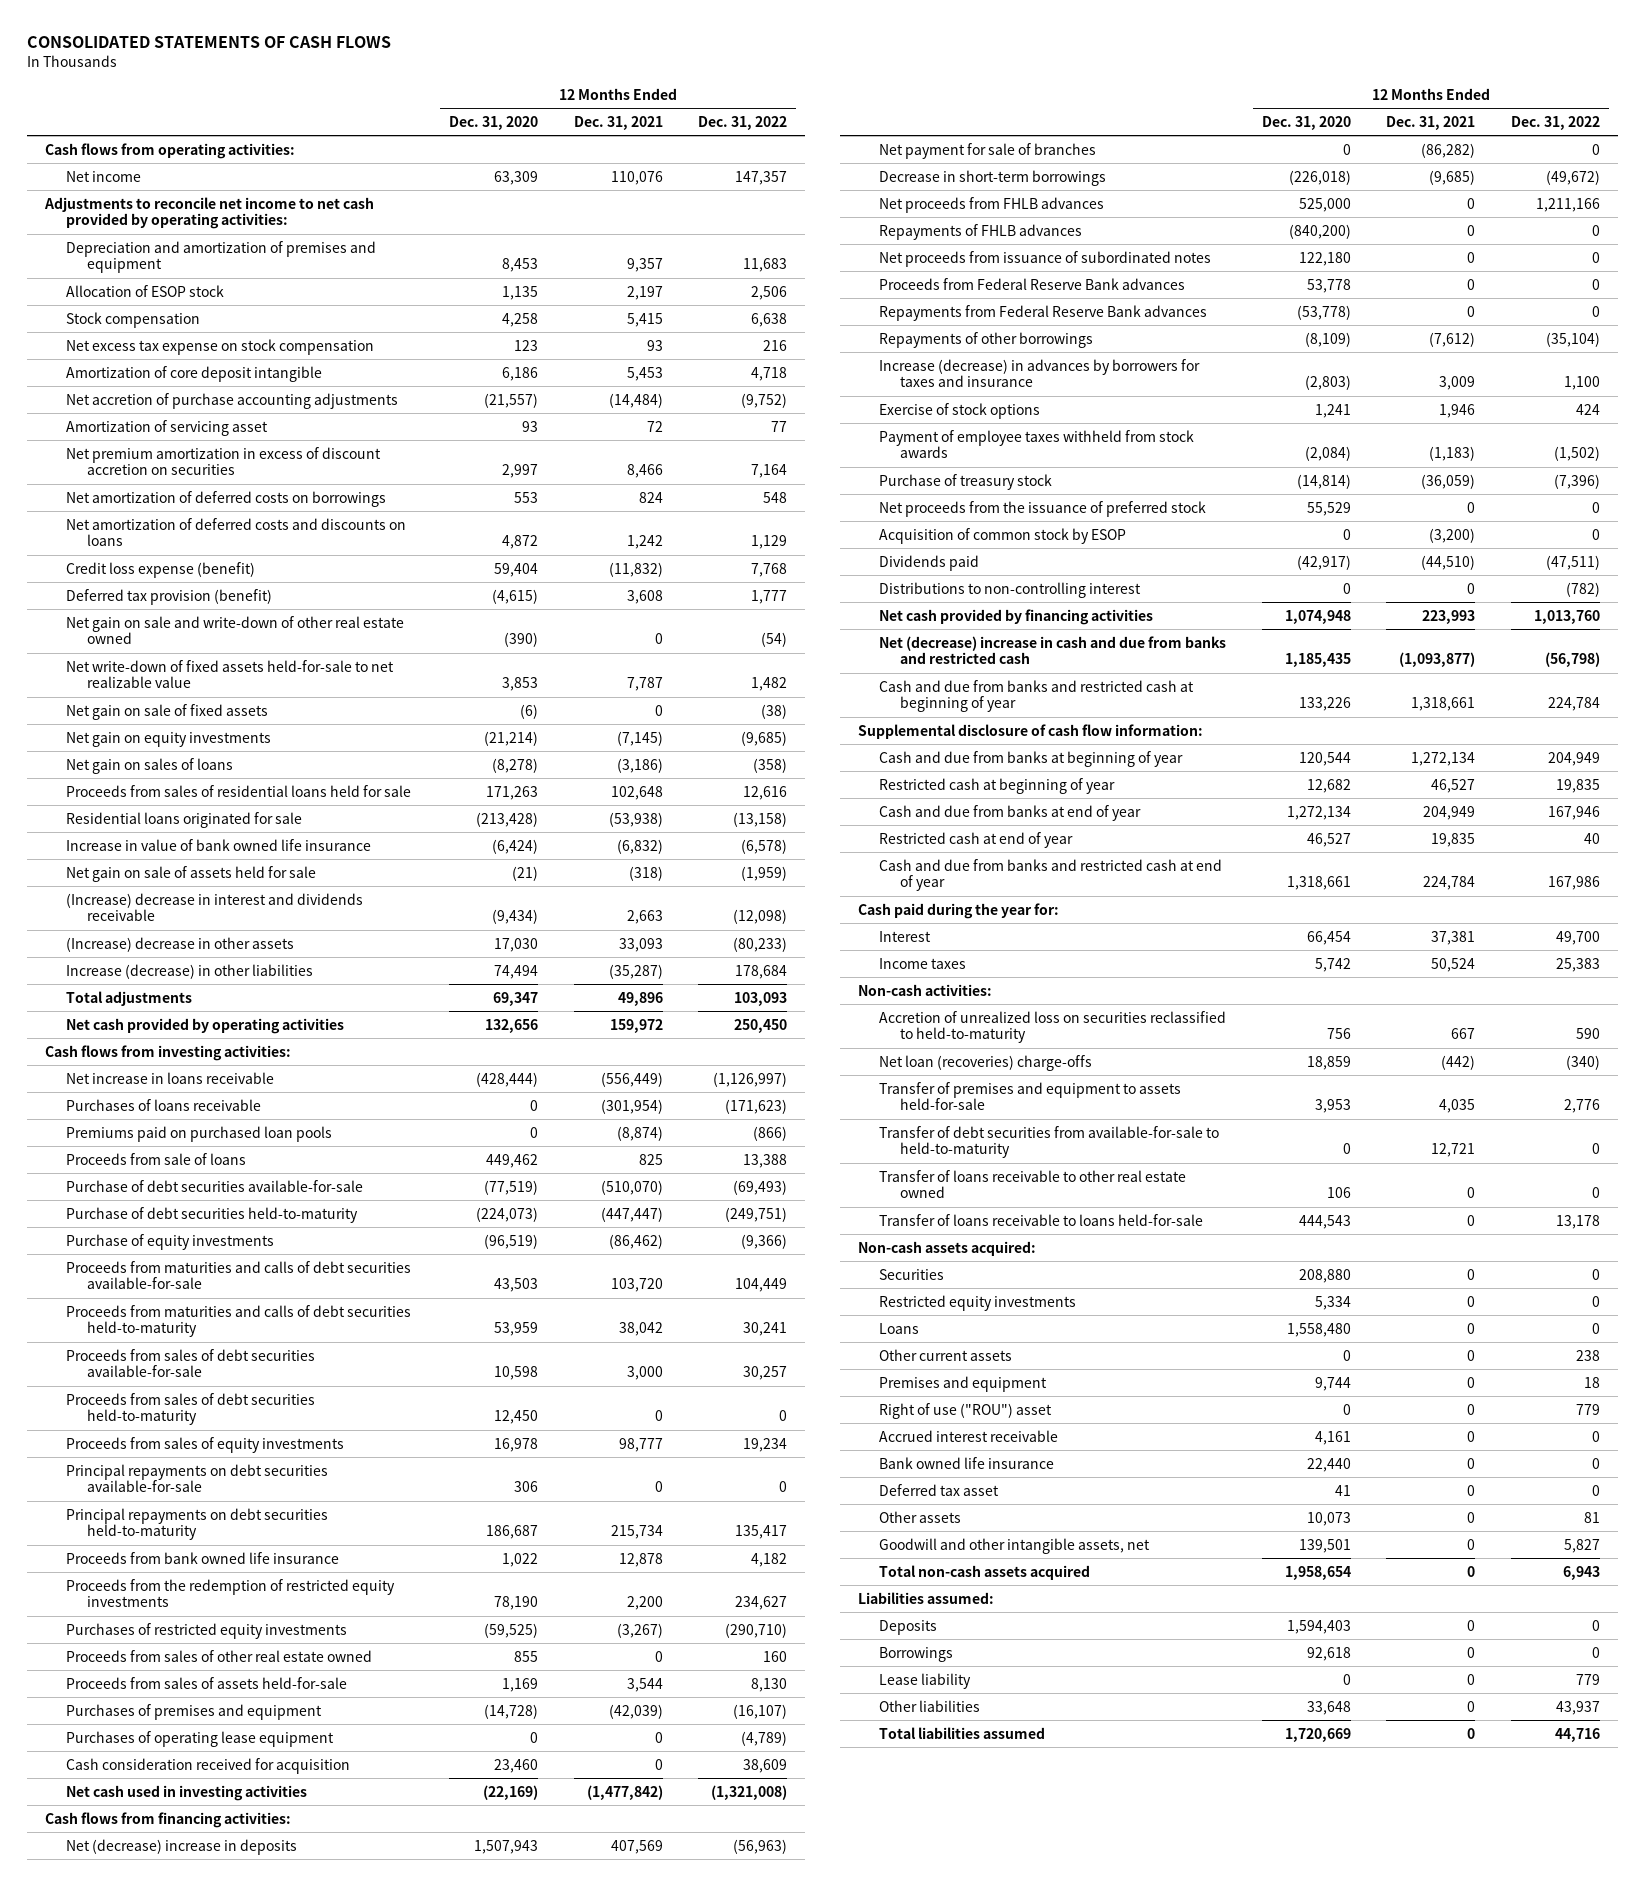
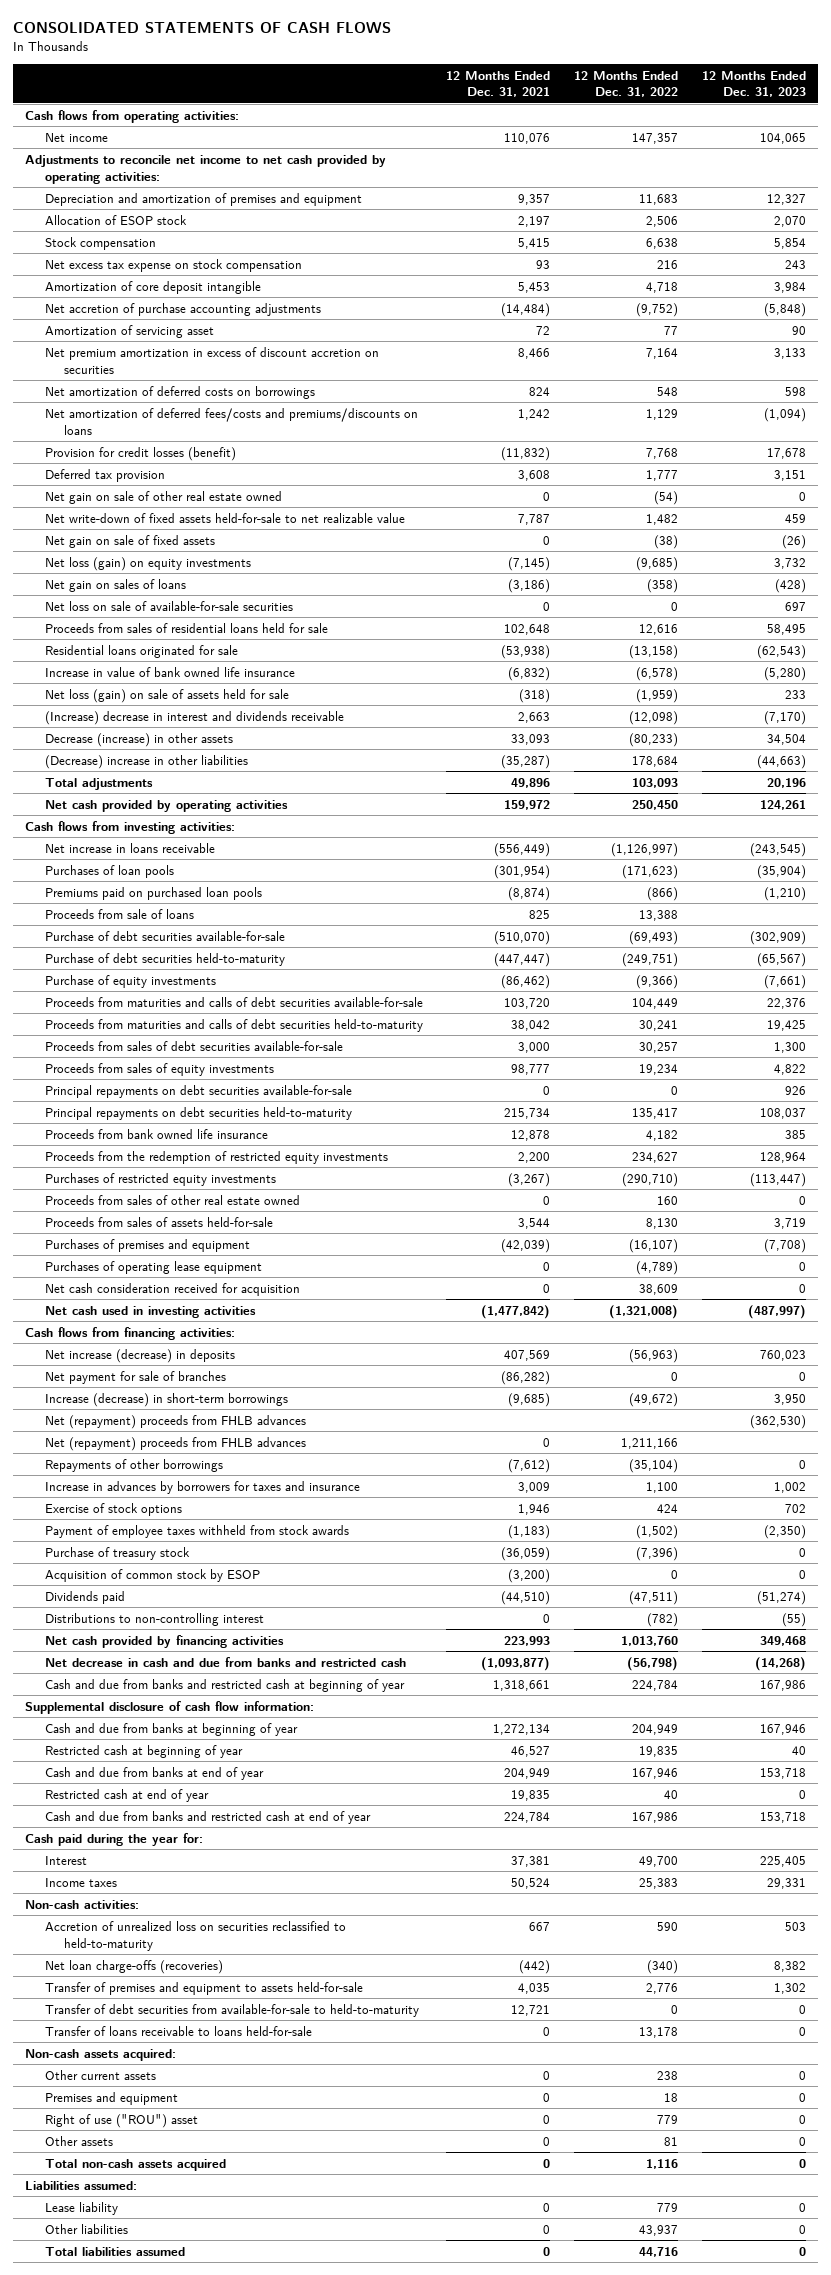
- | 12 Months Ended Dec. 31, 2020 | 12 Months Ended Dec. 31, 2021 | 12 Months Ended Dec. 31, 2022
+ | 12 Months Ended Dec. 31, 2021 | 12 Months Ended Dec. 31, 2022 | 12 Months Ended Dec. 31, 2023
- Net amortization of deferred costs and discounts on loans | 4,872 | 1,242 | 1,129
- Credit loss expense (benefit) | 59,404 | (11,832) | 7,768
- Deferred tax provision (benefit) | (4,615) | 3,608 | 1,777
- Net gain on sale and write-down of other real estate owned | (390) | 0 | (54)
+ Net amortization of deferred fees/costs and premiums/discounts on loans | 1,242 | 1,129 | (1,094)
+ Provision for credit losses (benefit) | (11,832) | 7,768 | 17,678
+ Deferred tax provision | 3,608 | 1,777 | 3,151
+ Net gain on sale of other real estate owned | 0 | (54) | 0
- Net gain on equity investments | (21,214) | (7,145) | (9,685)
+ Net loss (gain) on equity investments | (7,145) | (9,685) | 3,732
+ Net loss on sale of available-for-sale securities | 0 | 0 | 697
- Net gain on sale of assets held for sale | (21) | (318) | (1,959)
+ Net loss (gain) on sale of assets held for sale | (318) | (1,959) | 233
- (Increase) decrease in other assets | 17,030 | 33,093 | (80,233)
- Increase (decrease) in other liabilities | 74,494 | (35,287) | 178,684
+ Decrease (increase) in other assets | 33,093 | (80,233) | 34,504
+ (Decrease) increase in other liabilities | (35,287) | 178,684 | (44,663)
- Purchases of loans receivable | 0 | (301,954) | (171,623)
+ Purchases of loan pools | (301,954) | (171,623) | (35,904)
- Proceeds from sales of debt securities held-to-maturity | 12,450 | 0 | 0
- Cash consideration received for acquisition | 23,460 | 0 | 38,609
+ Net cash consideration received for acquisition | 0 | 38,609 | 0
- Net (decrease) increase in deposits | 1,507,943 | 407,569 | (56,963)
+ Net increase (decrease) in deposits | 407,569 | (56,963) | 760,023
- Decrease in short-term borrowings | (226,018) | (9,685) | (49,672)
- Net proceeds from FHLB advances | 525,000 | 0 | 1,211,166
- Repayments of FHLB advances | (840,200) | 0 | 0
- Net proceeds from issuance of subordinated notes | 122,180 | 0 | 0
- Proceeds from Federal Reserve Bank advances | 53,778 | 0 | 0
- Repayments from Federal Reserve Bank advances | (53,778) | 0 | 0
+ Increase (decrease) in short-term borrowings | (9,685) | (49,672) | 3,950
+ Net (repayment) proceeds from FHLB advances | | | (362,530)
+ Net (repayment) proceeds from FHLB advances | 0 | 1,211,166 |
- Increase (decrease) in advances by borrowers for taxes and insurance | (2,803) | 3,009 | 1,100
+ Increase in advances by borrowers for taxes and insurance | 3,009 | 1,100 | 1,002
- Net proceeds from the issuance of preferred stock | 55,529 | 0 | 0
- Net (decrease) increase in cash and due from banks and restricted cash | 1,185,435 | (1,093,877) | (56,798)
+ Net decrease in cash and due from banks and restricted cash | (1,093,877) | (56,798) | (14,268)
- Net loan (recoveries) charge-offs | 18,859 | (442) | (340)
+ Net loan charge-offs (recoveries) | (442) | (340) | 8,382
- Transfer of loans receivable to other real estate owned | 106 | 0 | 0
- Securities | 208,880 | 0 | 0
- Restricted equity investments | 5,334 | 0 | 0
- Loans | 1,558,480 | 0 | 0
- Accrued interest receivable | 4,161 | 0 | 0
- Bank owned life insurance | 22,440 | 0 | 0
- Deferred tax asset | 41 | 0 | 0
- Goodwill and other intangible assets, net | 139,501 | 0 | 5,827
- Total non-cash assets acquired | 1,958,654 | 0 | 6,943
+ Total non-cash assets acquired | 0 | 1,116 | 0
- Deposits | 1,594,403 | 0 | 0
- Borrowings | 92,618 | 0 | 0

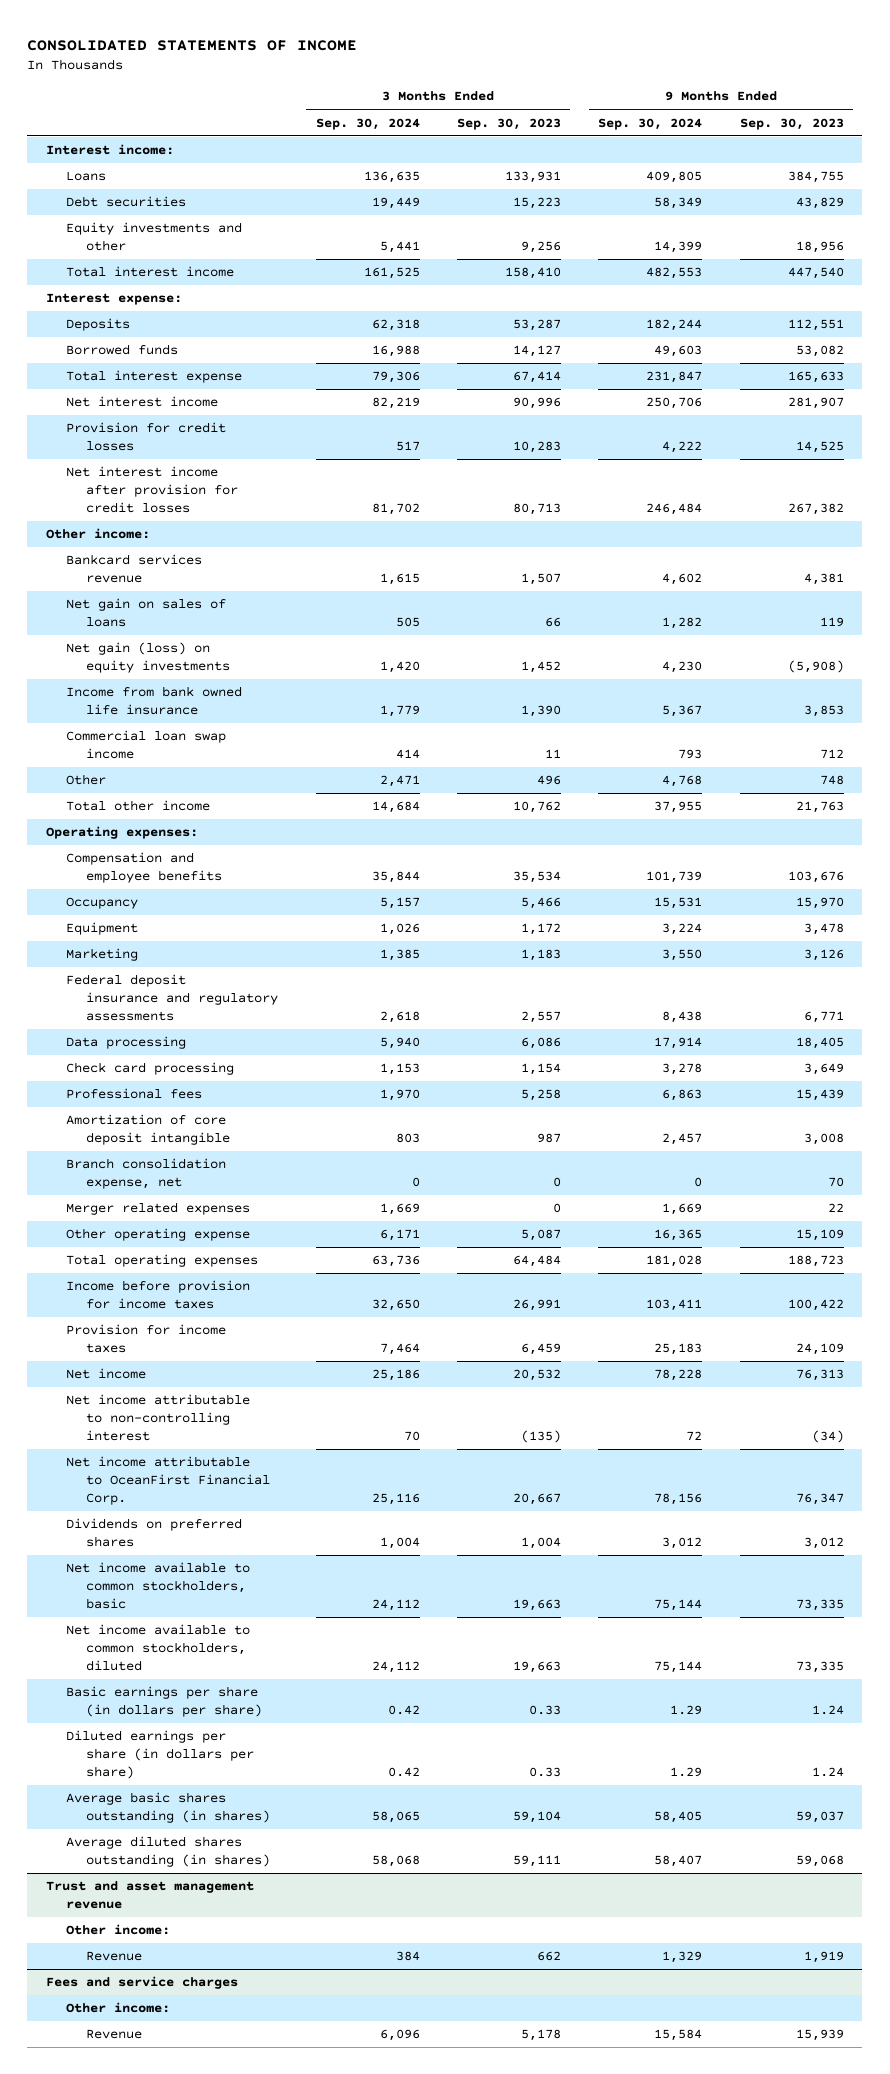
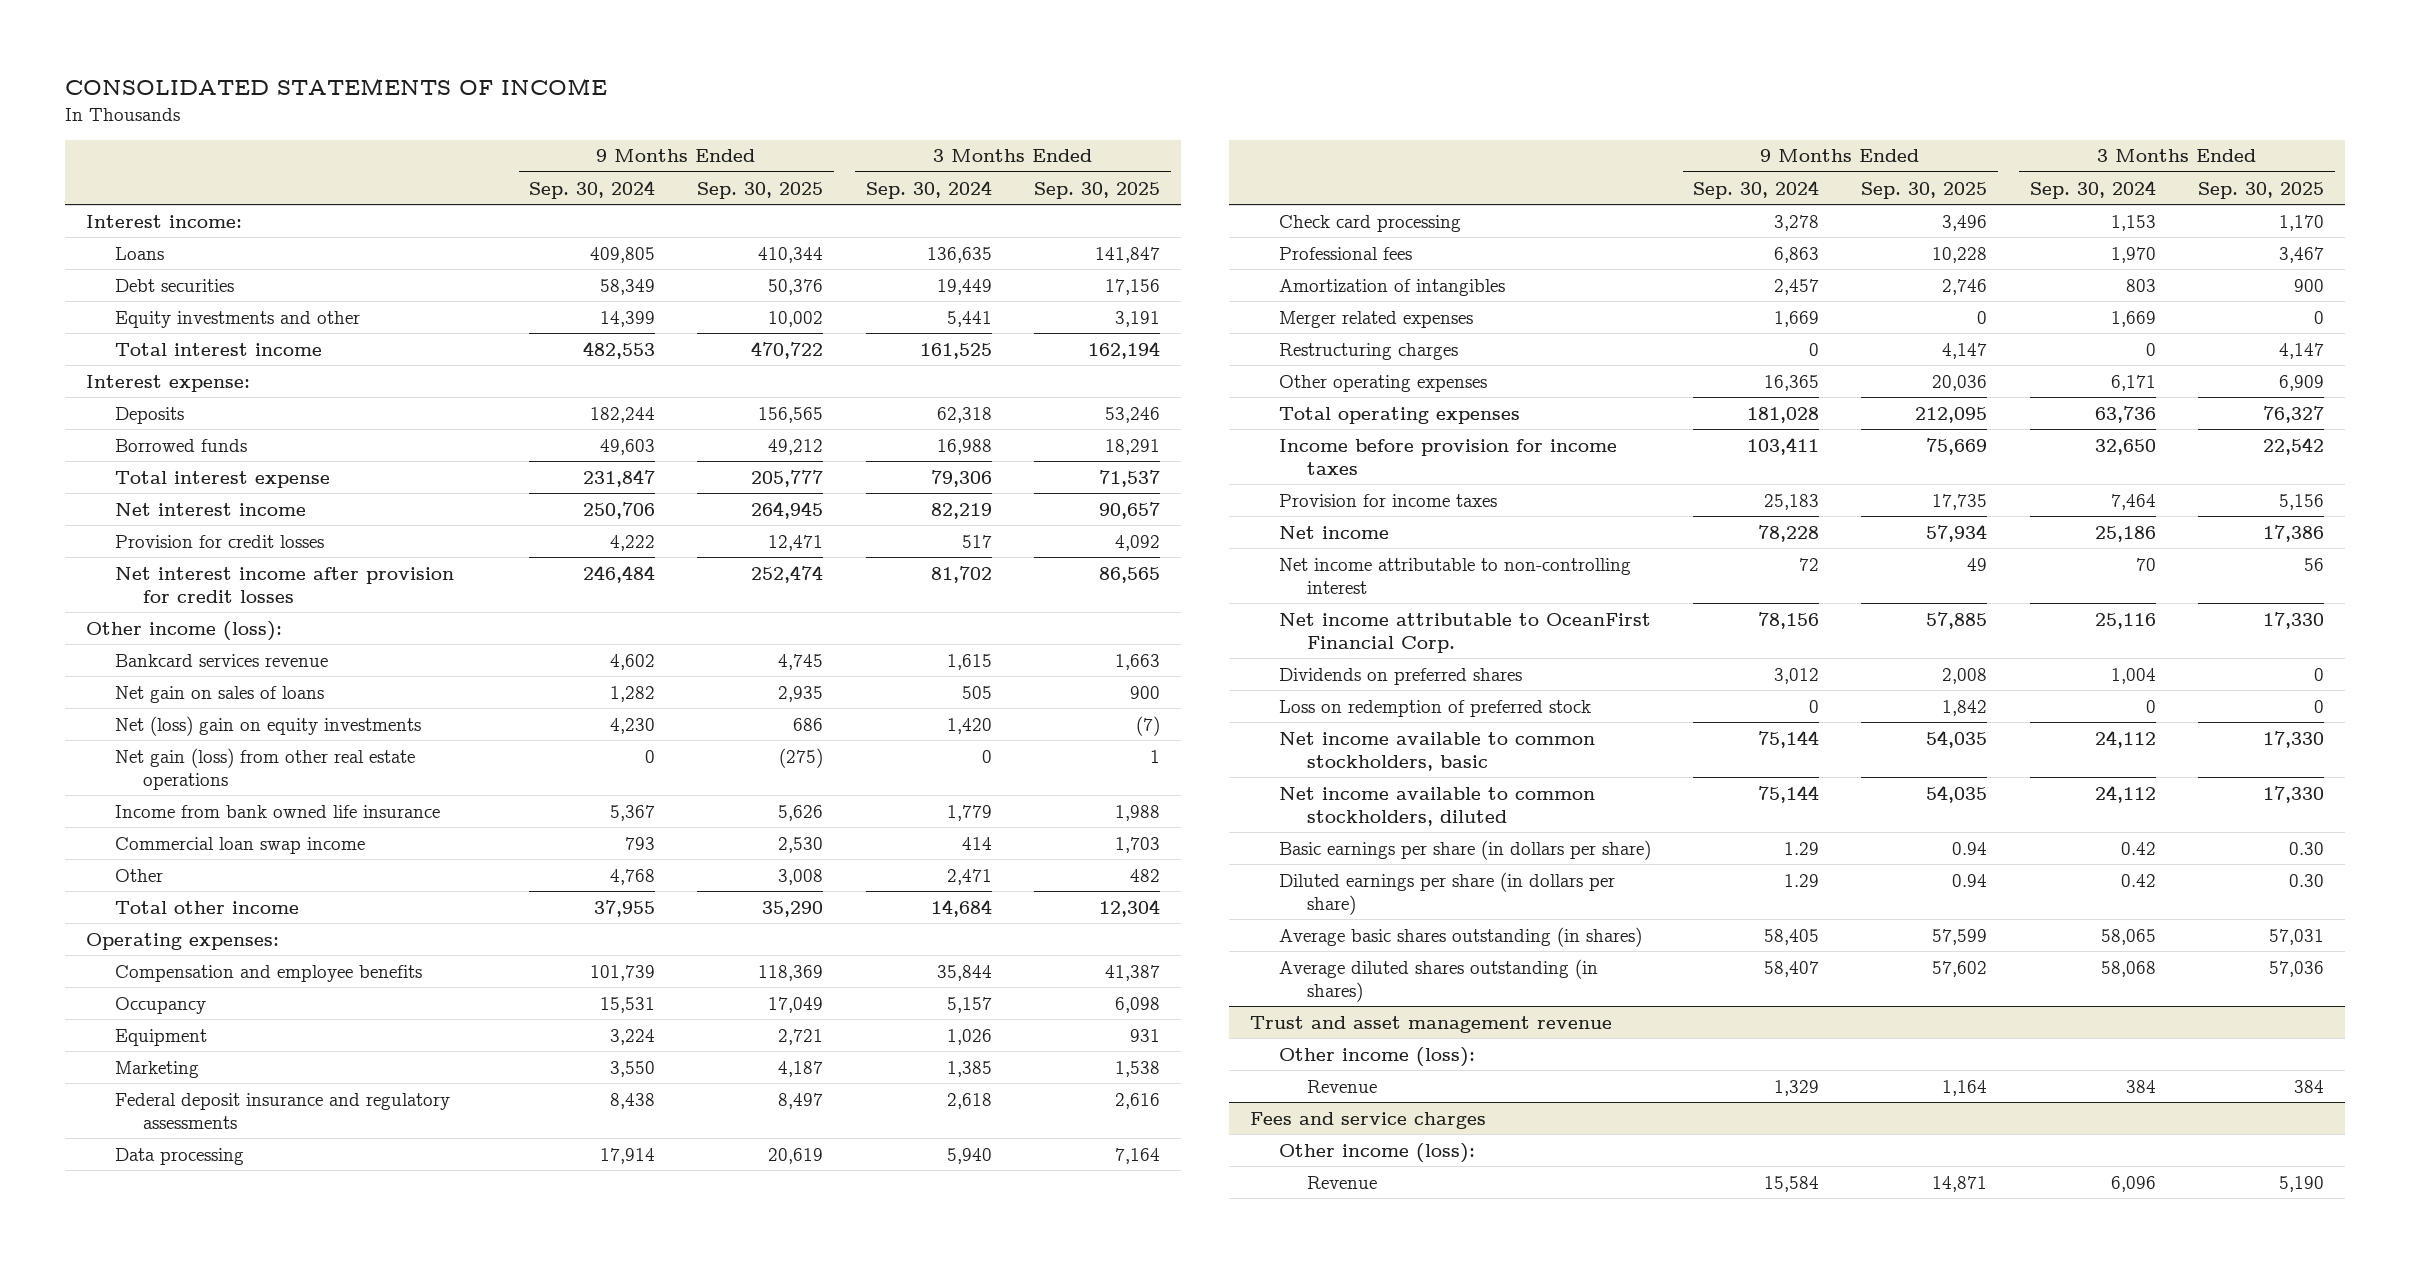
- | 3 Months Ended Sep. 30, 2024 | 3 Months Ended Sep. 30, 2023 | 9 Months Ended Sep. 30, 2024 | 9 Months Ended Sep. 30, 2023
+ | 9 Months Ended Sep. 30, 2024 | 9 Months Ended Sep. 30, 2025 | 3 Months Ended Sep. 30, 2024 | 3 Months Ended Sep. 30, 2025
- Other income:
+ Other income (loss):
- Net gain (loss) on equity investments | 1,420 | 1,452 | 4,230 | (5,908)
+ Net (loss) gain on equity investments | 4,230 | 686 | 1,420 | (7)
+ Net gain (loss) from other real estate operations | 0 | (275) | 0 | 1
- Amortization of core deposit intangible | 803 | 987 | 2,457 | 3,008
- Branch consolidation expense, net | 0 | 0 | 0 | 70
+ Amortization of intangibles | 2,457 | 2,746 | 803 | 900
- Other operating expense | 6,171 | 5,087 | 16,365 | 15,109
+ Restructuring charges | 0 | 4,147 | 0 | 4,147
+ Other operating expenses | 16,365 | 20,036 | 6,171 | 6,909
+ Loss on redemption of preferred stock | 0 | 1,842 | 0 | 0
@ Trust and asset management revenue
- Other income:
+ Other income (loss):
@ Fees and service charges
- Other income:
+ Other income (loss):

